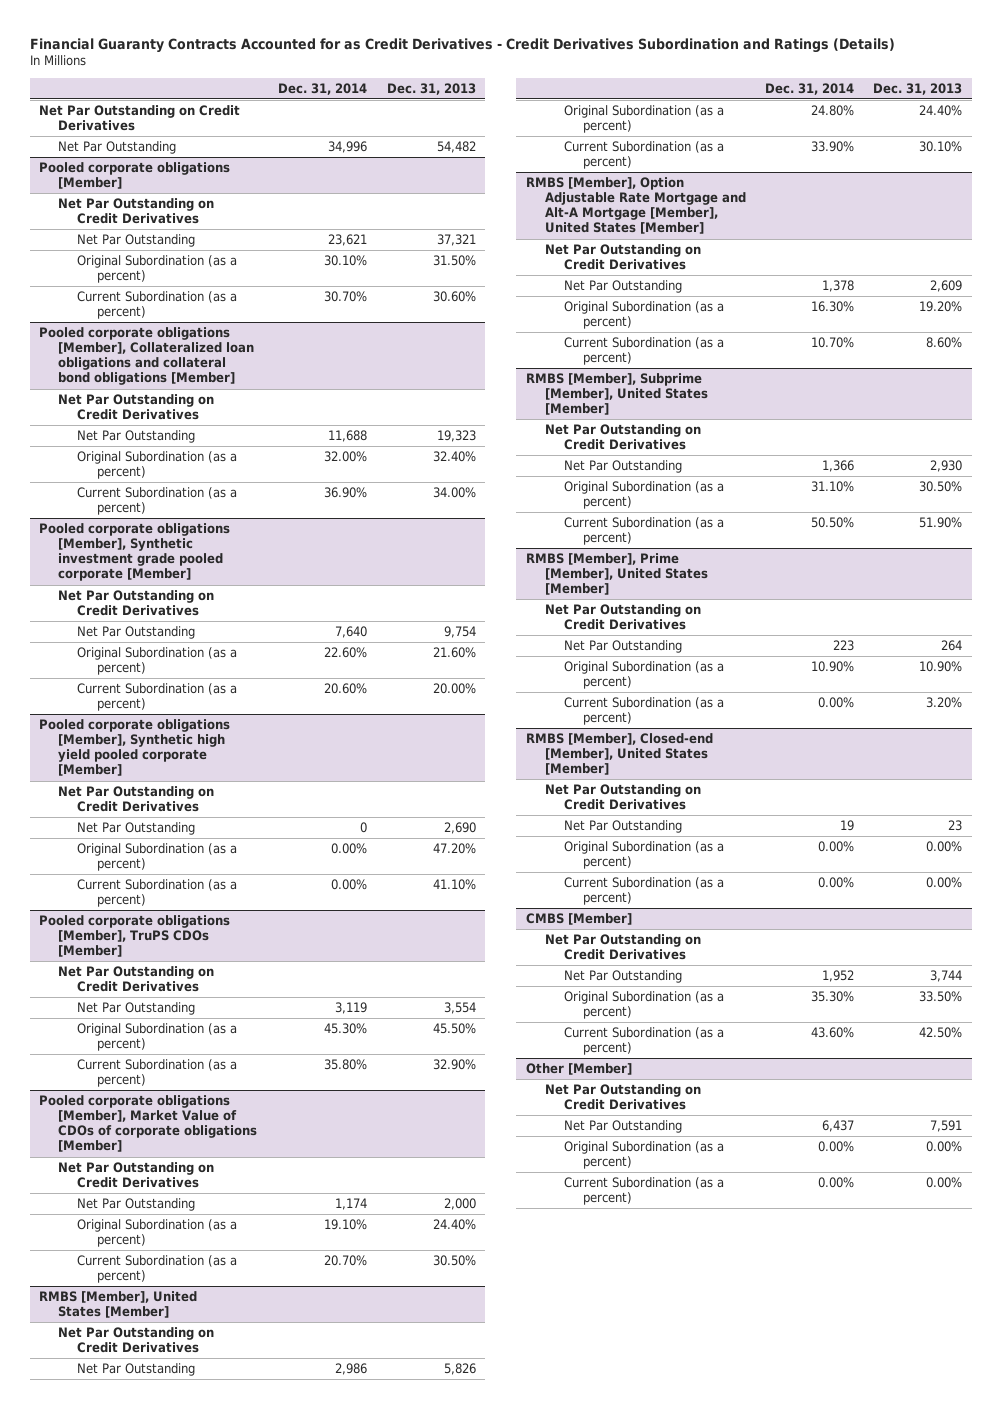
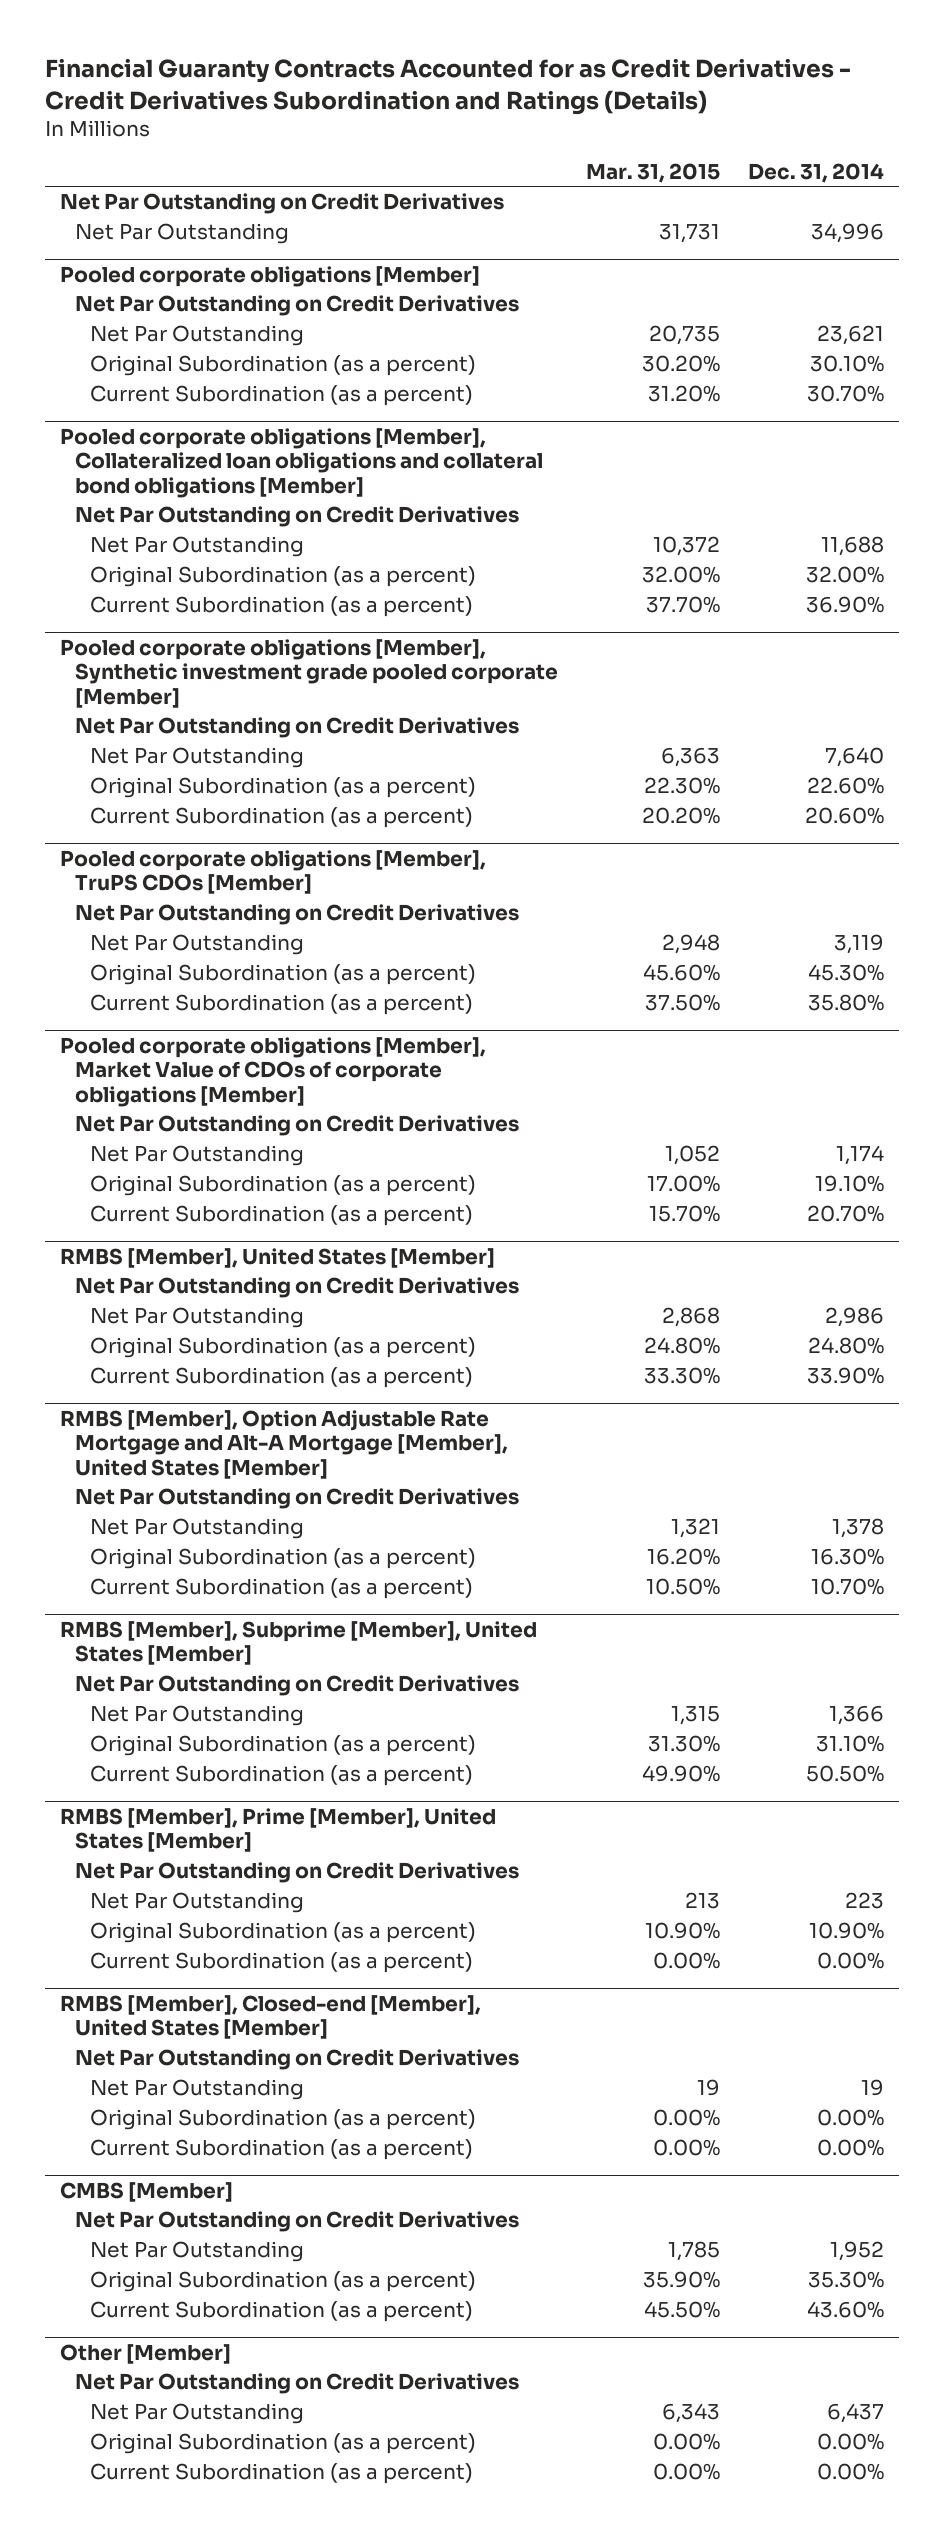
- | Dec. 31, 2014 | Dec. 31, 2013
+ | Mar. 31, 2015 | Dec. 31, 2014
- Pooled corporate obligations [Member], Synthetic high yield pooled corporate [Member]
- Net Par Outstanding on Credit Derivatives
- Net Par Outstanding | 0 | 2,690
- Original Subordination (as a percent) | 0.00% | 47.20%
- Current Subordination (as a percent) | 0.00% | 41.10%

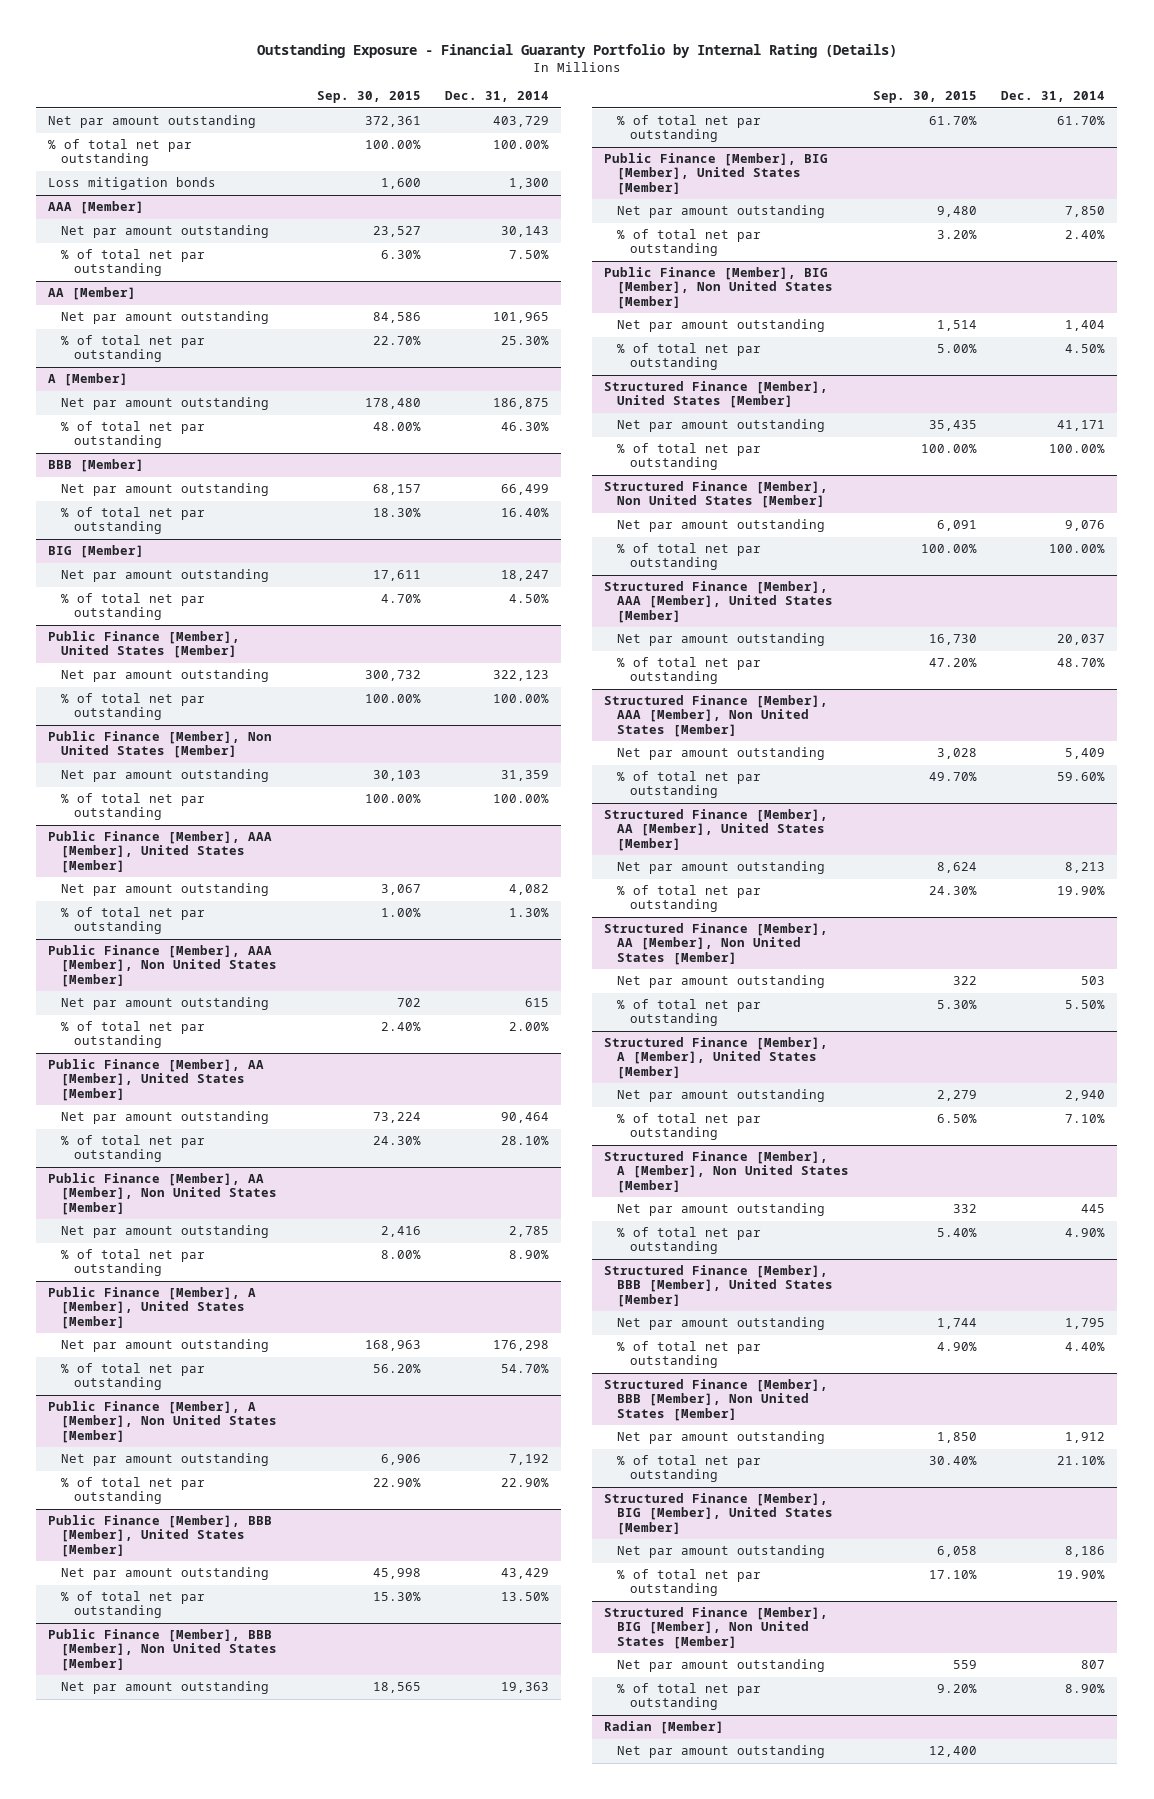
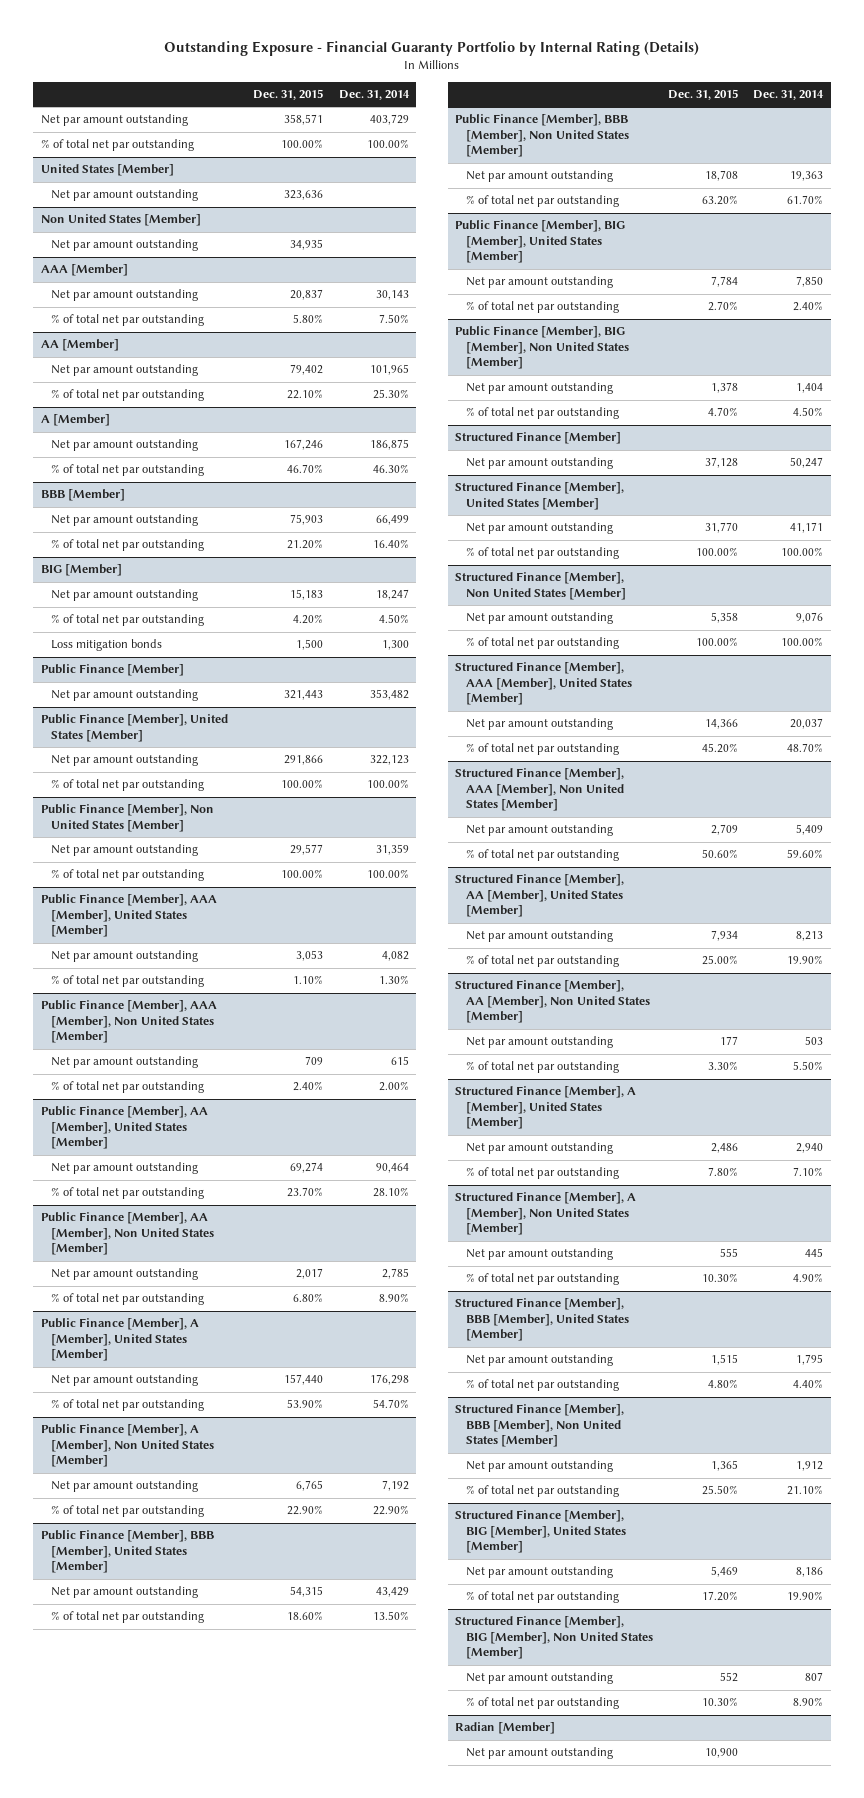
- | Sep. 30, 2015 | Dec. 31, 2014
+ | Dec. 31, 2015 | Dec. 31, 2014
- Loss mitigation bonds | 1,600 | 1,300
+ United States [Member]
+ Net par amount outstanding | 323,636 |
+ Non United States [Member]
+ Net par amount outstanding | 34,935 |
@ BIG [Member]
+ Loss mitigation bonds | 1,500 | 1,300
+ Public Finance [Member]
+ Net par amount outstanding | 321,443 | 353,482
+ Structured Finance [Member]
+ Net par amount outstanding | 37,128 | 50,247

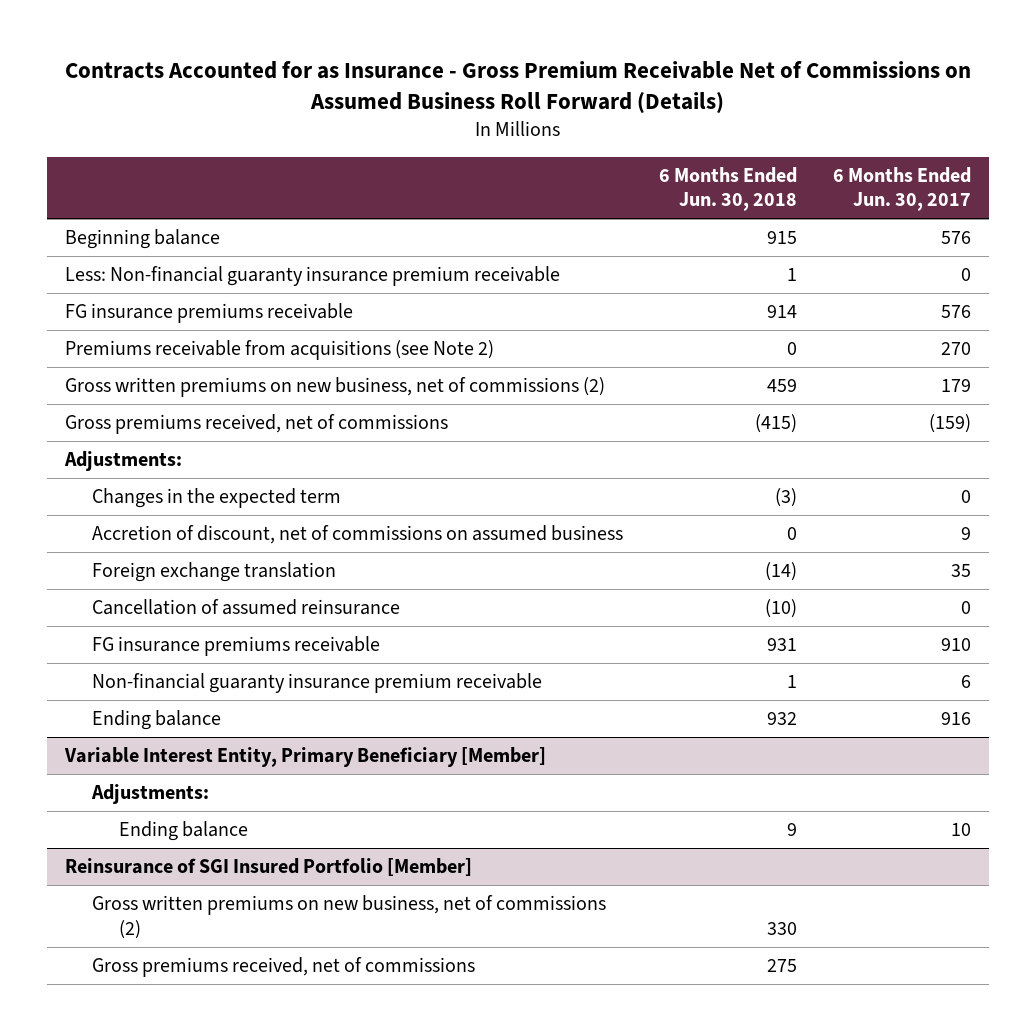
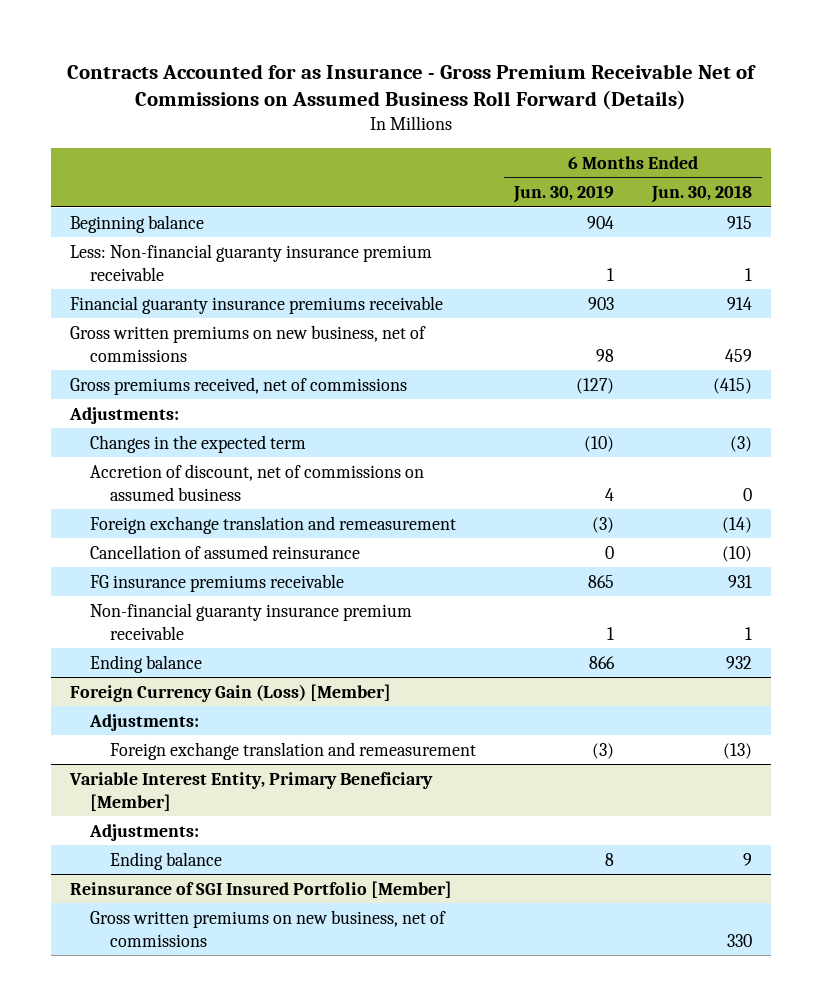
- | 6 Months Ended Jun. 30, 2018 | 6 Months Ended Jun. 30, 2017
+ | 6 Months Ended Jun. 30, 2019 | 6 Months Ended Jun. 30, 2018
- FG insurance premiums receivable | 914 | 576
- Premiums receivable from acquisitions (see Note 2) | 0 | 270
- Gross written premiums on new business, net of commissions (2) | 459 | 179
+ Financial guaranty insurance premiums receivable | 903 | 914
+ Gross written premiums on new business, net of commissions | 98 | 459
- Foreign exchange translation | (14) | 35
+ Foreign exchange translation and remeasurement | (3) | (14)
+ Foreign Currency Gain (Loss) [Member]
+ Adjustments:
+ Foreign exchange translation and remeasurement | (3) | (13)
@ Reinsurance of SGI Insured Portfolio [Member]
- Gross written premiums on new business, net of commissions (2) | 330 |
- Gross premiums received, net of commissions | 275 |
+ Gross written premiums on new business, net of commissions | | 330

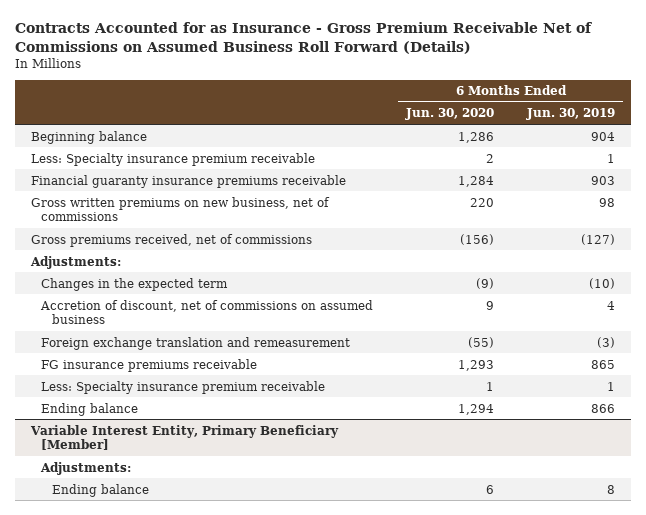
- | 6 Months Ended Jun. 30, 2019 | 6 Months Ended Jun. 30, 2018
+ | 6 Months Ended Jun. 30, 2020 | 6 Months Ended Jun. 30, 2019
- Less: Non-financial guaranty insurance premium receivable | 1 | 1
+ Less: Specialty insurance premium receivable | 2 | 1
- Cancellation of assumed reinsurance | 0 | (10)
- Non-financial guaranty insurance premium receivable | 1 | 1
+ Less: Specialty insurance premium receivable | 1 | 1
- Foreign Currency Gain (Loss) [Member]
- Adjustments:
- Foreign exchange translation and remeasurement | (3) | (13)
- Reinsurance of SGI Insured Portfolio [Member]
- Gross written premiums on new business, net of commissions | | 330

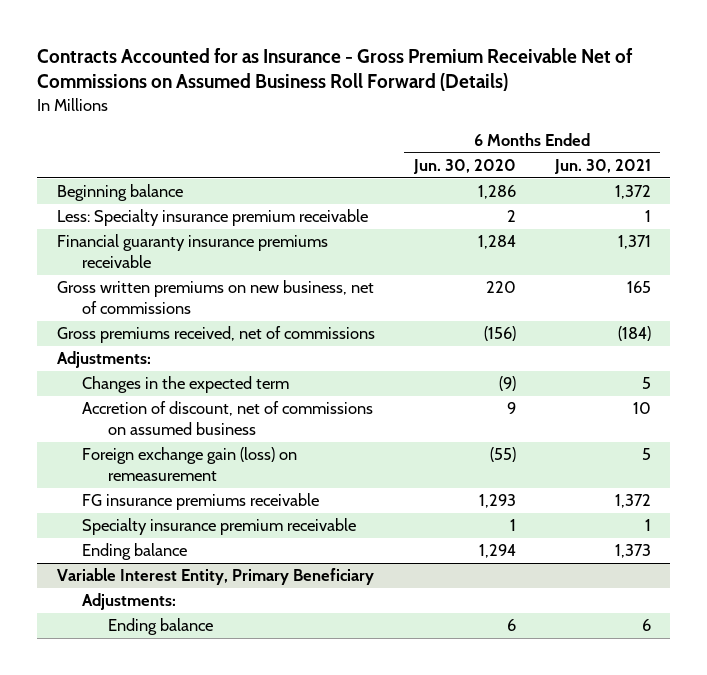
- | 6 Months Ended Jun. 30, 2020 | 6 Months Ended Jun. 30, 2019
+ | 6 Months Ended Jun. 30, 2020 | 6 Months Ended Jun. 30, 2021
- Foreign exchange translation and remeasurement | (55) | (3)
+ Foreign exchange gain (loss) on remeasurement | (55) | 5
- Less: Specialty insurance premium receivable | 1 | 1
+ Specialty insurance premium receivable | 1 | 1
- Variable Interest Entity, Primary Beneficiary [Member]
+ Variable Interest Entity, Primary Beneficiary

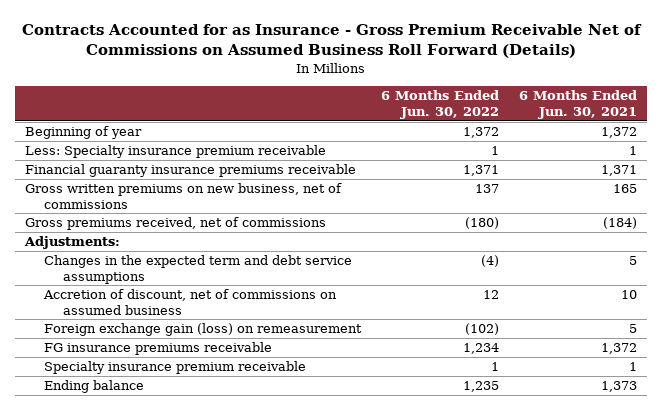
- | 6 Months Ended Jun. 30, 2020 | 6 Months Ended Jun. 30, 2021
+ | 6 Months Ended Jun. 30, 2022 | 6 Months Ended Jun. 30, 2021
- Beginning balance | 1,286 | 1,372
+ Beginning of year | 1,372 | 1,372
- Changes in the expected term | (9) | 5
+ Changes in the expected term and debt service assumptions | (4) | 5
- Variable Interest Entity, Primary Beneficiary
- Adjustments:
- Ending balance | 6 | 6

